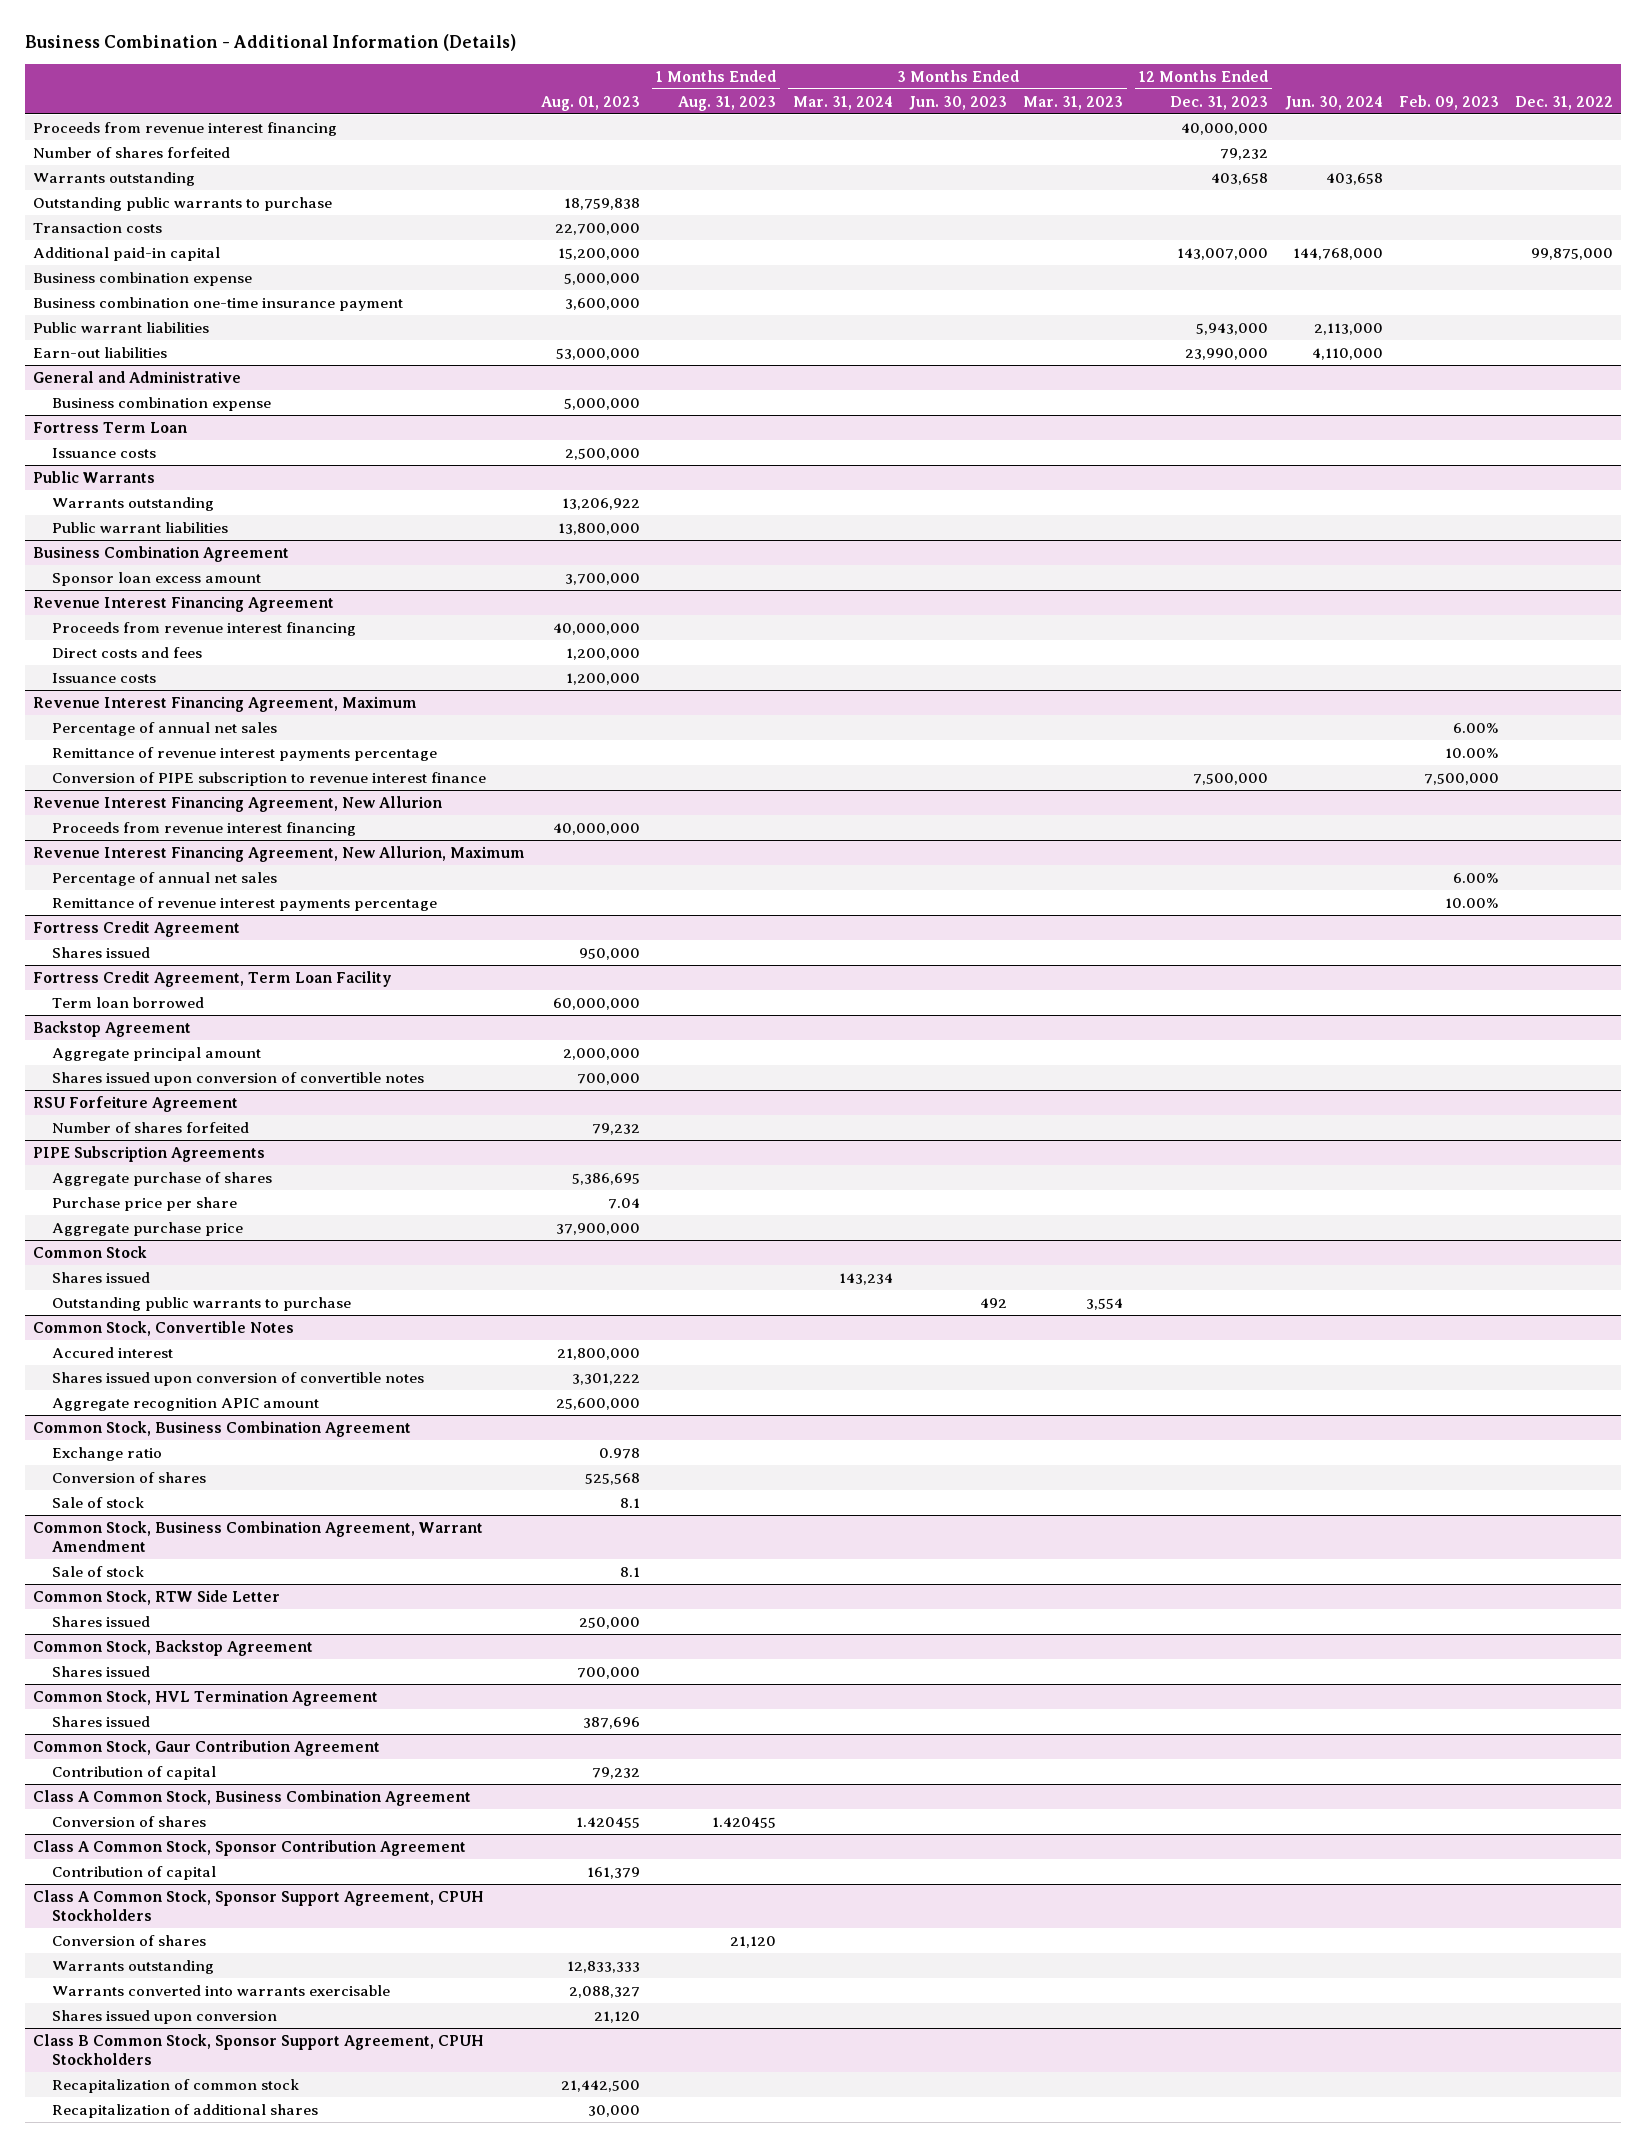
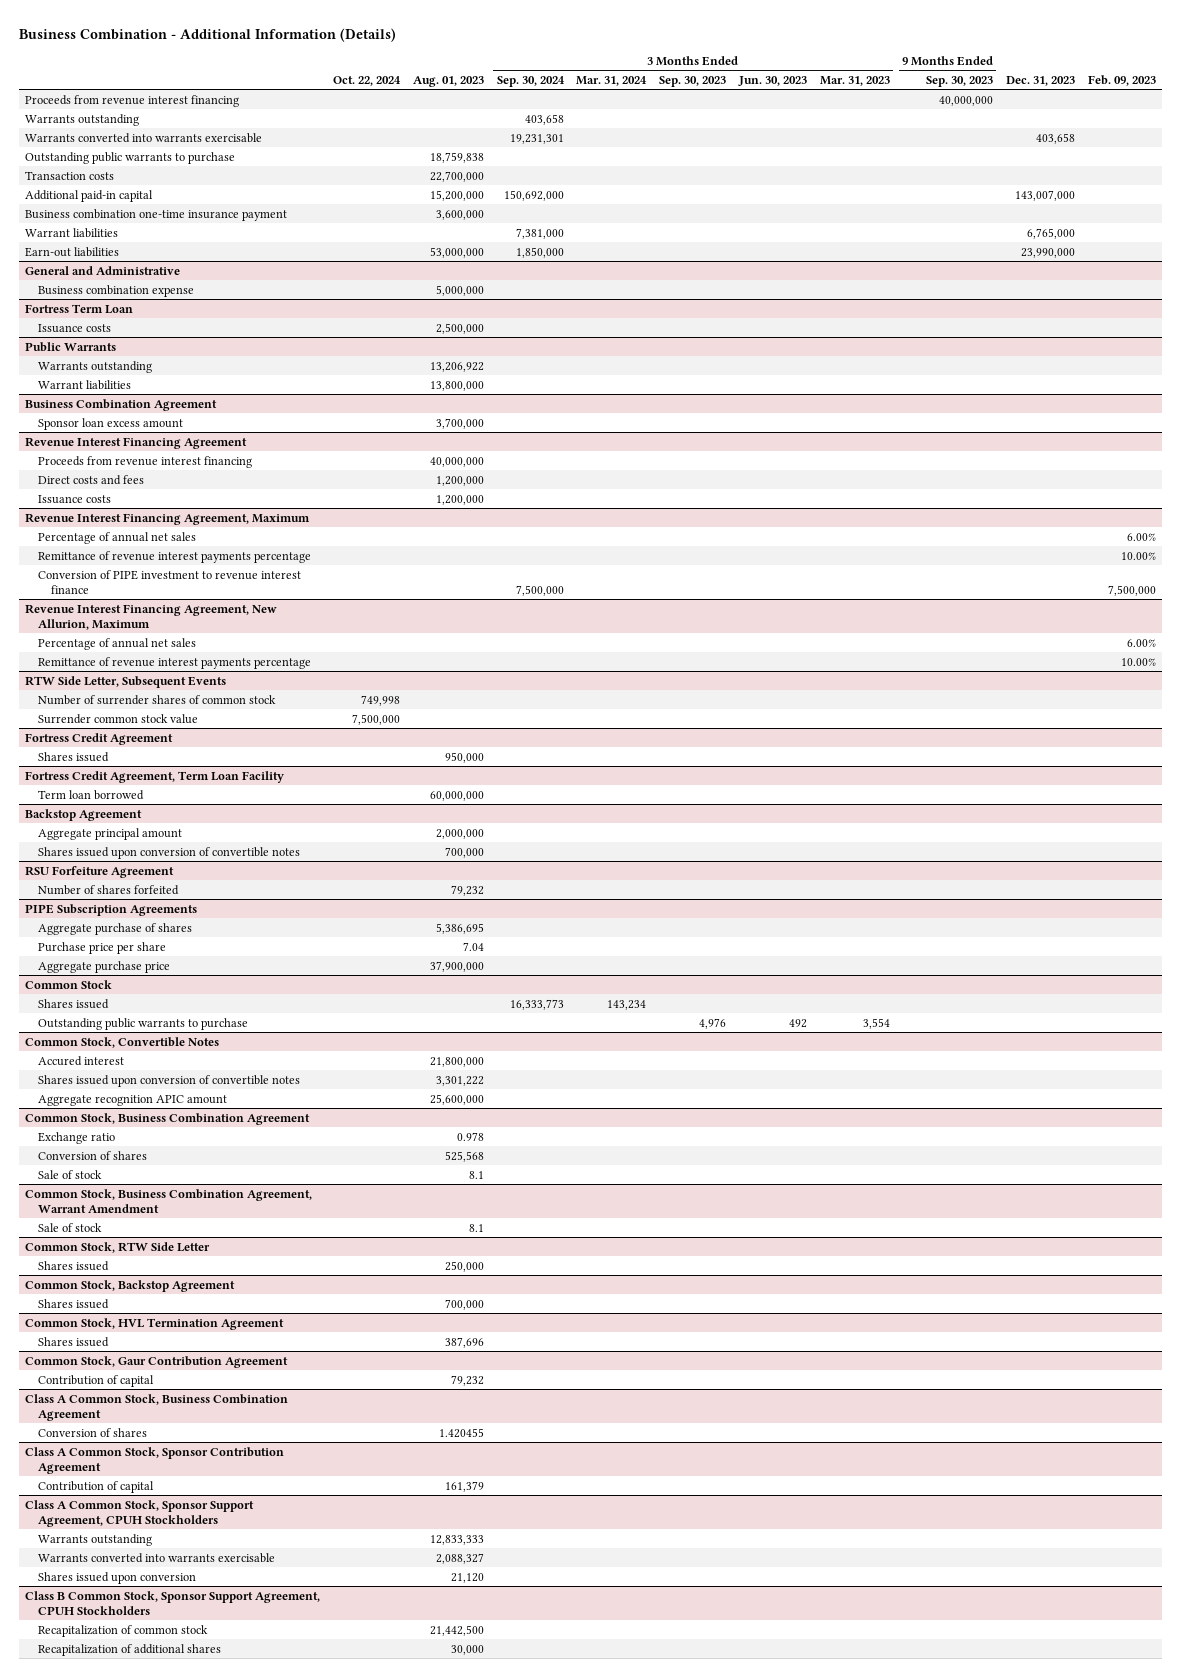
- | Aug. 01, 2023 | 1 Months Ended Aug. 31, 2023 | 3 Months Ended Mar. 31, 2024 | 3 Months Ended Jun. 30, 2023 | 3 Months Ended Mar. 31, 2023 | 12 Months Ended Dec. 31, 2023 | Jun. 30, 2024 | Feb. 09, 2023 | Dec. 31, 2022
+ | Oct. 22, 2024 | Aug. 01, 2023 | 3 Months Ended Sep. 30, 2024 | 3 Months Ended Mar. 31, 2024 | 3 Months Ended Sep. 30, 2023 | 3 Months Ended Jun. 30, 2023 | 3 Months Ended Mar. 31, 2023 | 9 Months Ended Sep. 30, 2023 | Dec. 31, 2023 | Feb. 09, 2023
- Number of shares forfeited | | | | | | 79,232 | | |
+ Warrants converted into warrants exercisable | | | 19,231,301 | | | | | | 403,658 |
- Business combination expense | 5,000,000 | | | | | | | |
- Public warrant liabilities | | | | | | 5,943,000 | 2,113,000 | |
+ Warrant liabilities | | | 7,381,000 | | | | | | 6,765,000 |
@ Public Warrants
- Public warrant liabilities | 13,800,000 | | | | | | | |
+ Warrant liabilities | | 13,800,000 | | | | | | | |
@ Revenue Interest Financing Agreement, Maximum
- Conversion of PIPE subscription to revenue interest finance | | | | | | 7,500,000 | | 7,500,000 |
- Revenue Interest Financing Agreement, New Allurion
- Proceeds from revenue interest financing | 40,000,000 | | | | | | | |
@ Revenue Interest Financing Agreement, Maximum
+ Conversion of PIPE investment to revenue interest finance | | | 7,500,000 | | | | | | | 7,500,000
+ RTW Side Letter, Subsequent Events
+ Number of surrender shares of common stock | 749,998 | | | | | | | | |
+ Surrender common stock value | 7,500,000 | | | | | | | | |
@ Class A Common Stock, Sponsor Support Agreement, CPUH Stockholders
- Conversion of shares | | 21,120 | | | | | | |

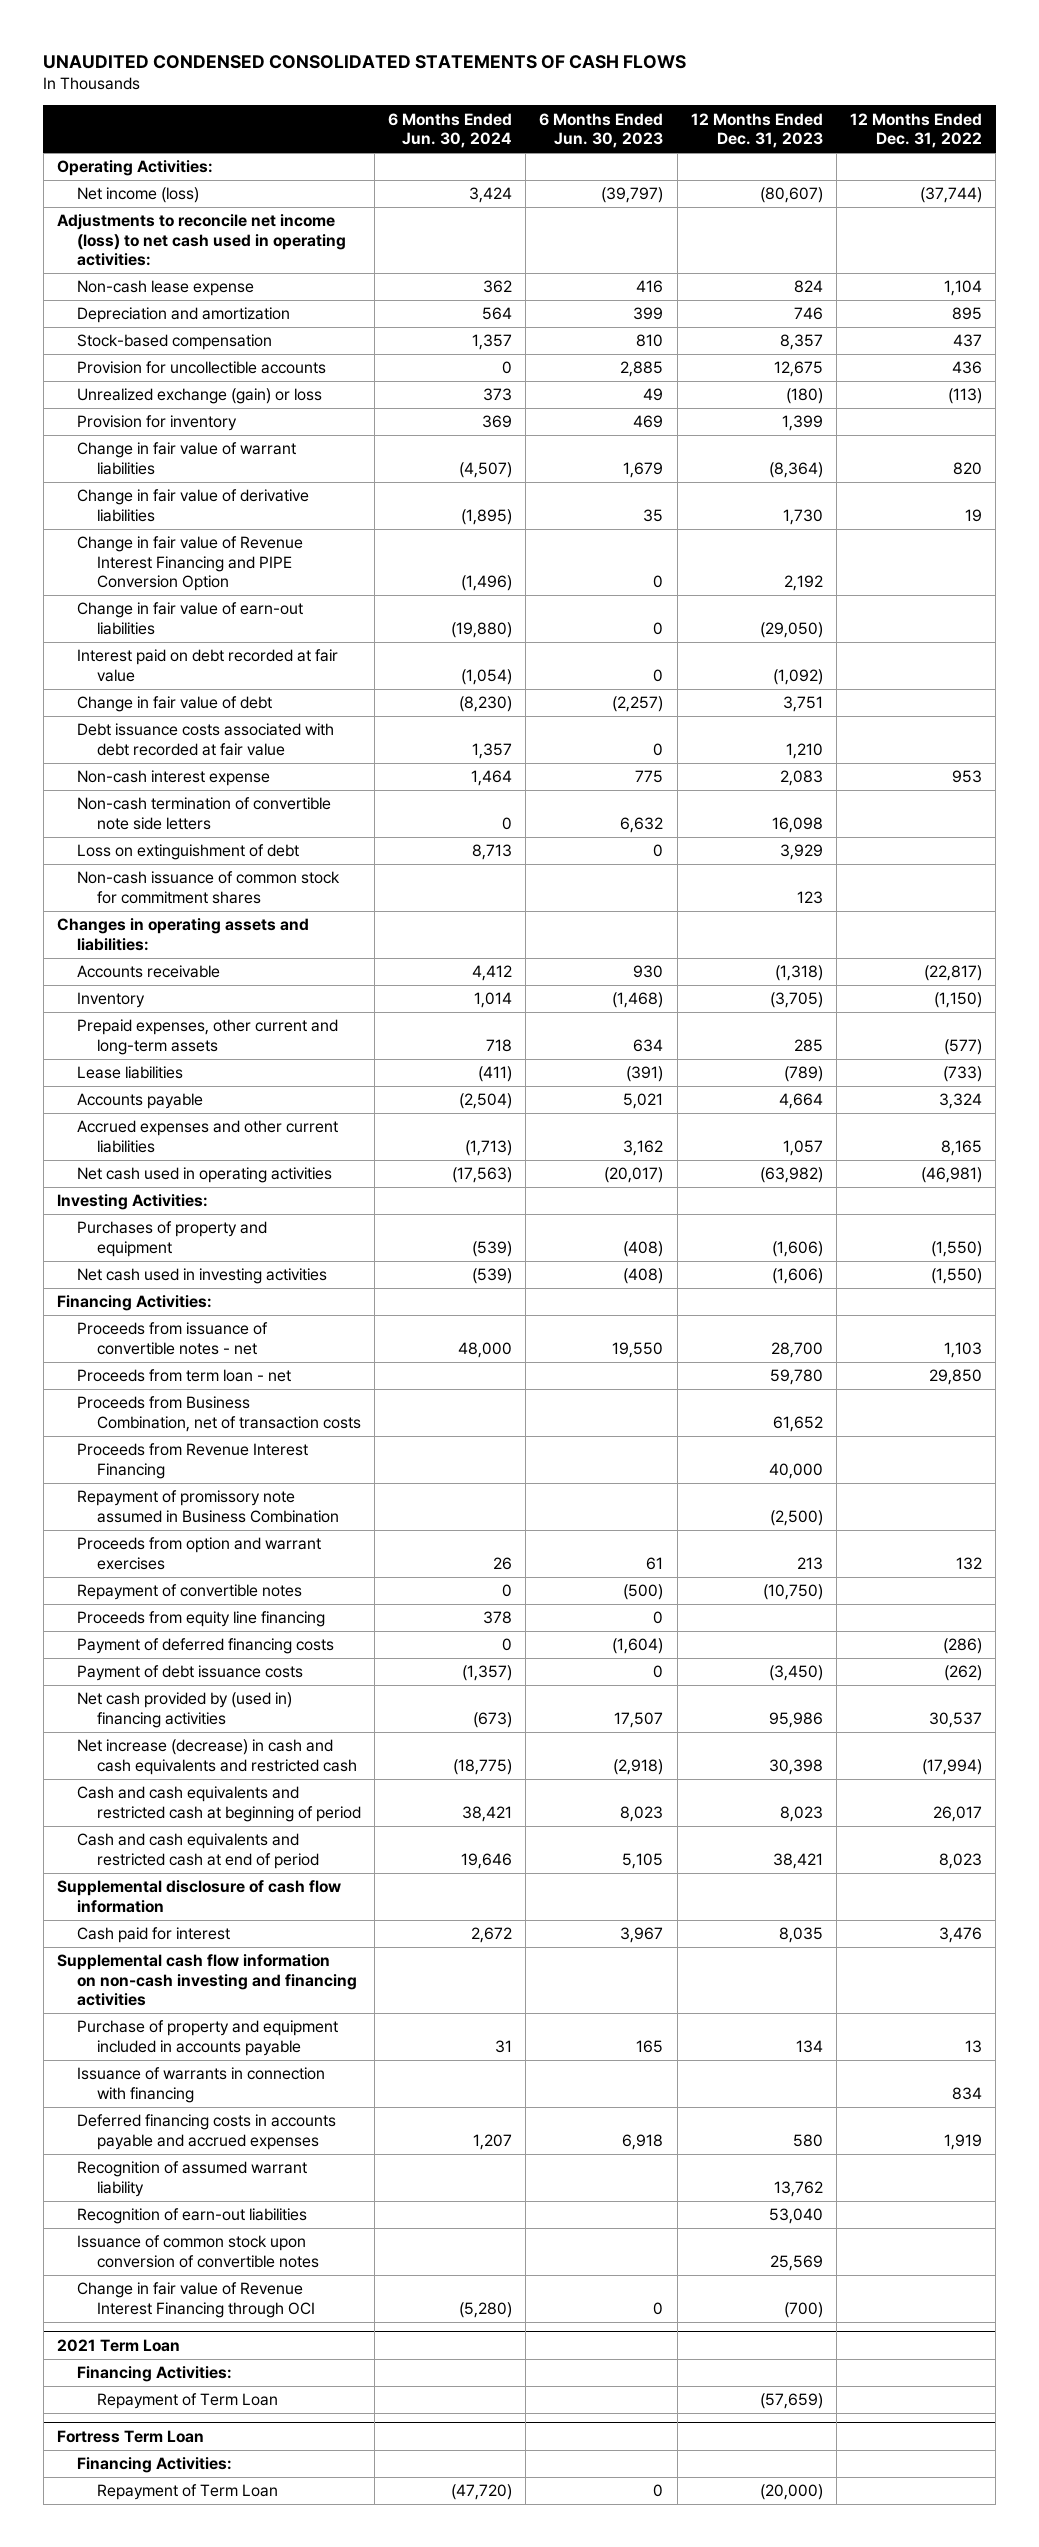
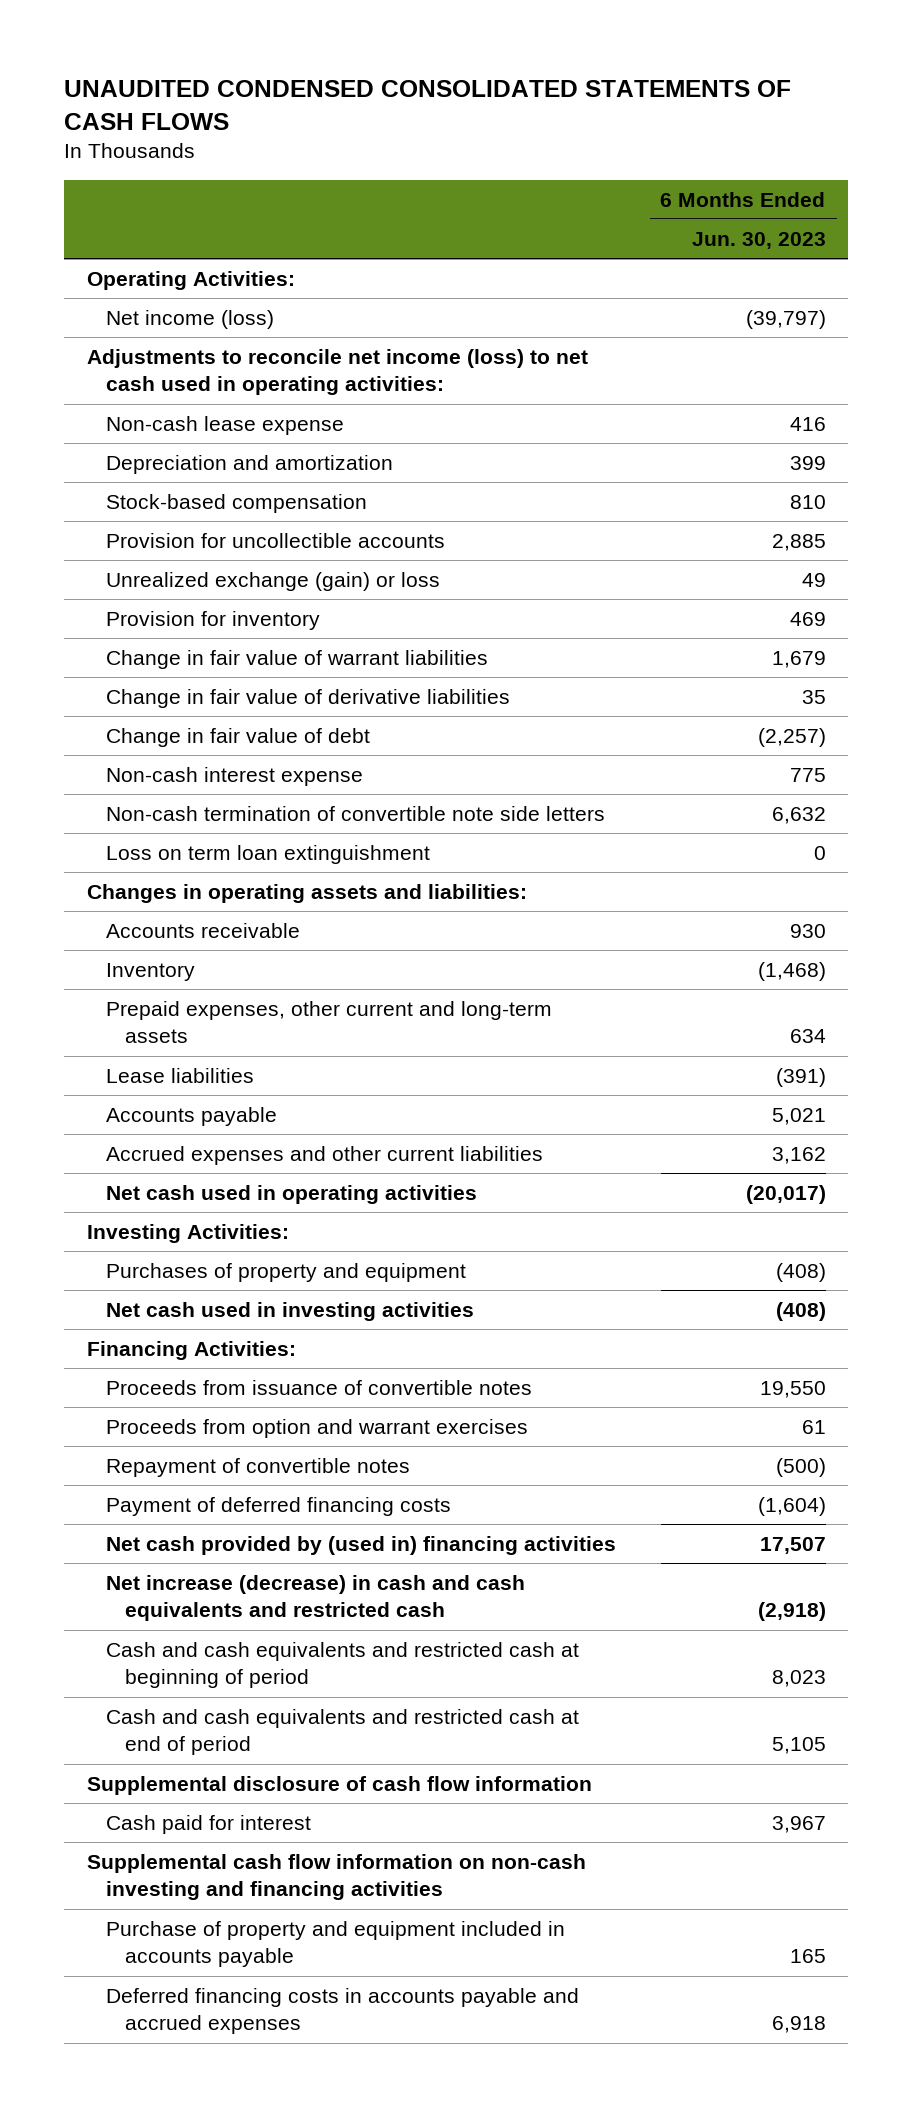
- | 6 Months Ended Jun. 30, 2024 | 6 Months Ended Jun. 30, 2023 | 12 Months Ended Dec. 31, 2023 | 12 Months Ended Dec. 31, 2022
+ | 6 Months Ended Jun. 30, 2023
- Change in fair value of Revenue Interest Financing and PIPE Conversion Option | (1,496) | 0 | 2,192 |
- Change in fair value of earn-out liabilities | (19,880) | 0 | (29,050) |
- Interest paid on debt recorded at fair value | (1,054) | 0 | (1,092) |
- Debt issuance costs associated with debt recorded at fair value | 1,357 | 0 | 1,210 |
- Loss on extinguishment of debt | 8,713 | 0 | 3,929 |
- Non-cash issuance of common stock for commitment shares | | | 123 |
+ Loss on term loan extinguishment | 0
- Proceeds from issuance of convertible notes - net | 48,000 | 19,550 | 28,700 | 1,103
- Proceeds from term loan - net | | | 59,780 | 29,850
- Proceeds from Business Combination, net of transaction costs | | | 61,652 |
- Proceeds from Revenue Interest Financing | | | 40,000 |
- Repayment of promissory note assumed in Business Combination | | | (2,500) |
+ Proceeds from issuance of convertible notes | 19,550
- Proceeds from equity line financing | 378 | 0 | |
- Payment of debt issuance costs | (1,357) | 0 | (3,450) | (262)
- Issuance of warrants in connection with financing | | | | 834
- Recognition of assumed warrant liability | | | 13,762 |
- Recognition of earn-out liabilities | | | 53,040 |
- Issuance of common stock upon conversion of convertible notes | | | 25,569 |
- Change in fair value of Revenue Interest Financing through OCI | (5,280) | 0 | (700) |
- 2021 Term Loan
- Financing Activities:
- Repayment of Term Loan | | | (57,659) |
- Fortress Term Loan
- Financing Activities:
- Repayment of Term Loan | (47,720) | 0 | (20,000) |

